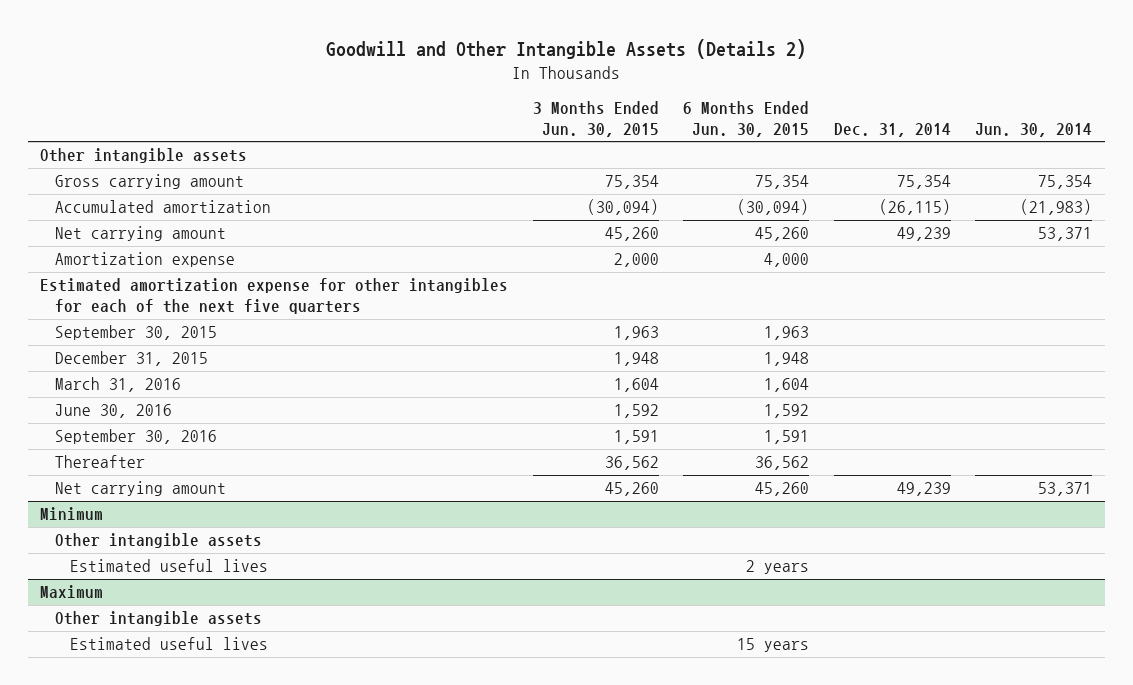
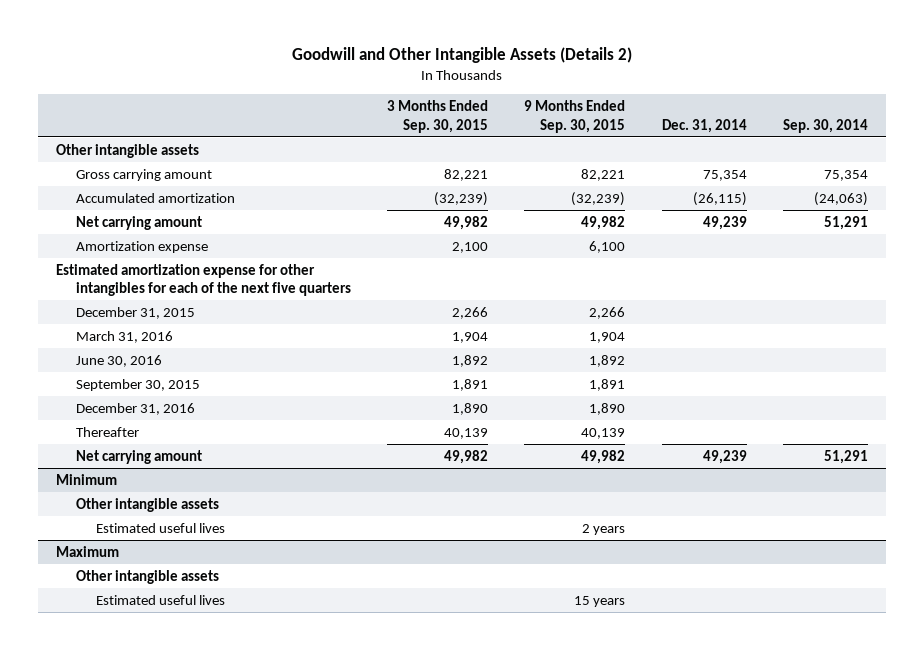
- | 3 Months Ended Jun. 30, 2015 | 6 Months Ended Jun. 30, 2015 | Dec. 31, 2014 | Jun. 30, 2014
+ | 3 Months Ended Sep. 30, 2015 | 9 Months Ended Sep. 30, 2015 | Dec. 31, 2014 | Sep. 30, 2014
- September 30, 2016 | 1,591 | 1,591 | |
moved down: September 30, 2015 | 1,891 | 1,891 | |
+ December 31, 2016 | 1,890 | 1,890 | |

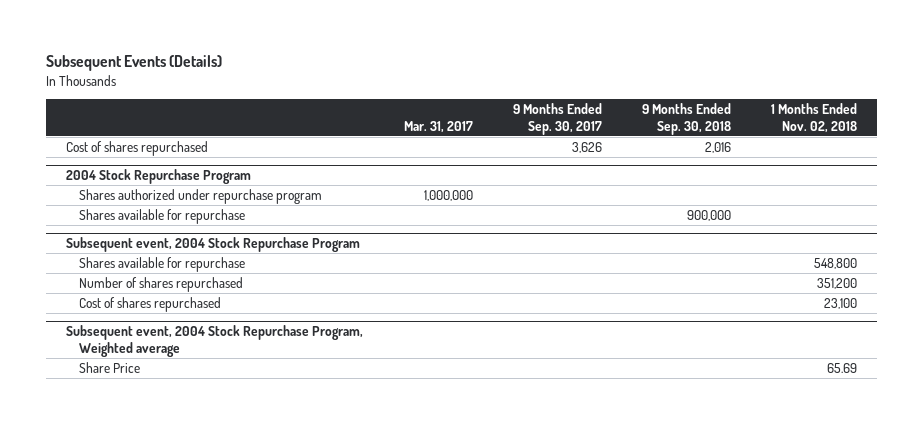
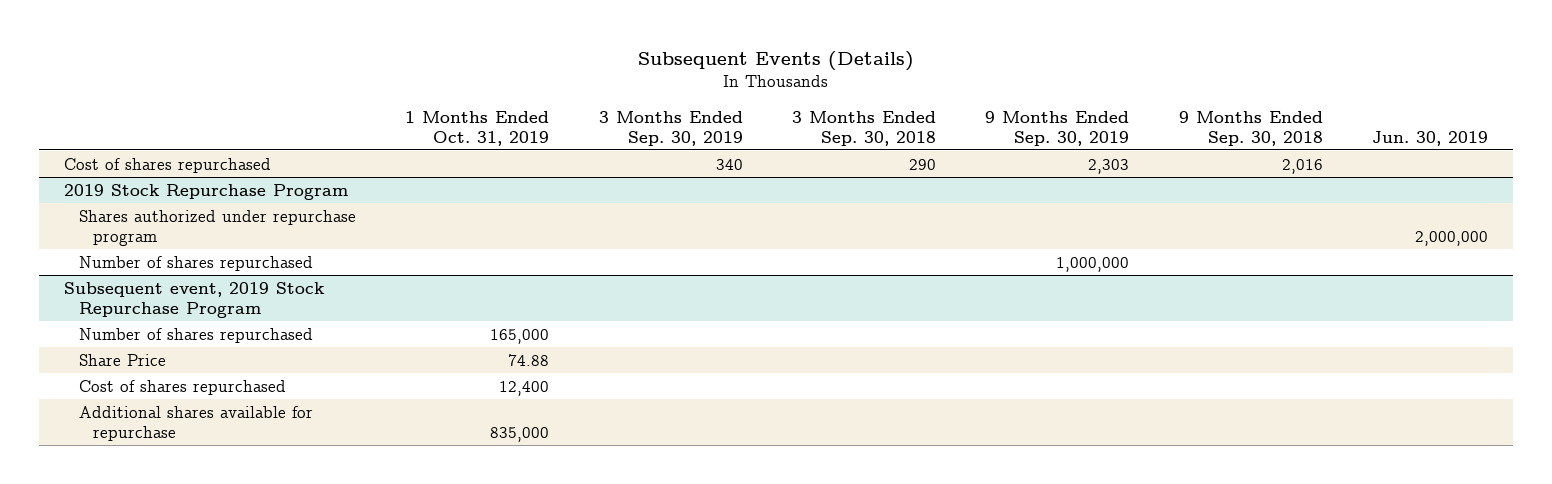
- | Mar. 31, 2017 | 9 Months Ended Sep. 30, 2017 | 9 Months Ended Sep. 30, 2018 | 1 Months Ended Nov. 02, 2018
+ | 1 Months Ended Oct. 31, 2019 | 3 Months Ended Sep. 30, 2019 | 3 Months Ended Sep. 30, 2018 | 9 Months Ended Sep. 30, 2019 | 9 Months Ended Sep. 30, 2018 | Jun. 30, 2019
- 2004 Stock Repurchase Program
- Shares authorized under repurchase program | 1,000,000 | | |
- Shares available for repurchase | | | 900,000 |
- Subsequent event, 2004 Stock Repurchase Program
- Shares available for repurchase | | | | 548,800
+ 2019 Stock Repurchase Program
+ Shares authorized under repurchase program | | | | | | 2,000,000
+ Number of shares repurchased | | | | 1,000,000 | |
+ Subsequent event, 2019 Stock Repurchase Program
+ Share Price | 74.88 | | | | |
- Subsequent event, 2004 Stock Repurchase Program, Weighted average
- Share Price | | | | 65.69
+ Additional shares available for repurchase | 835,000 | | | | |

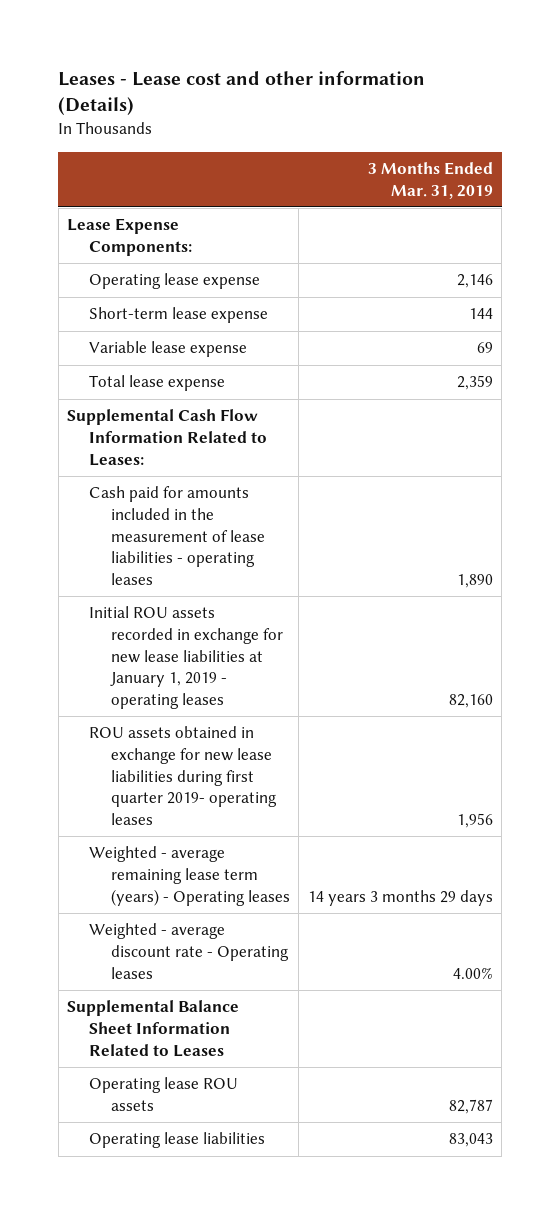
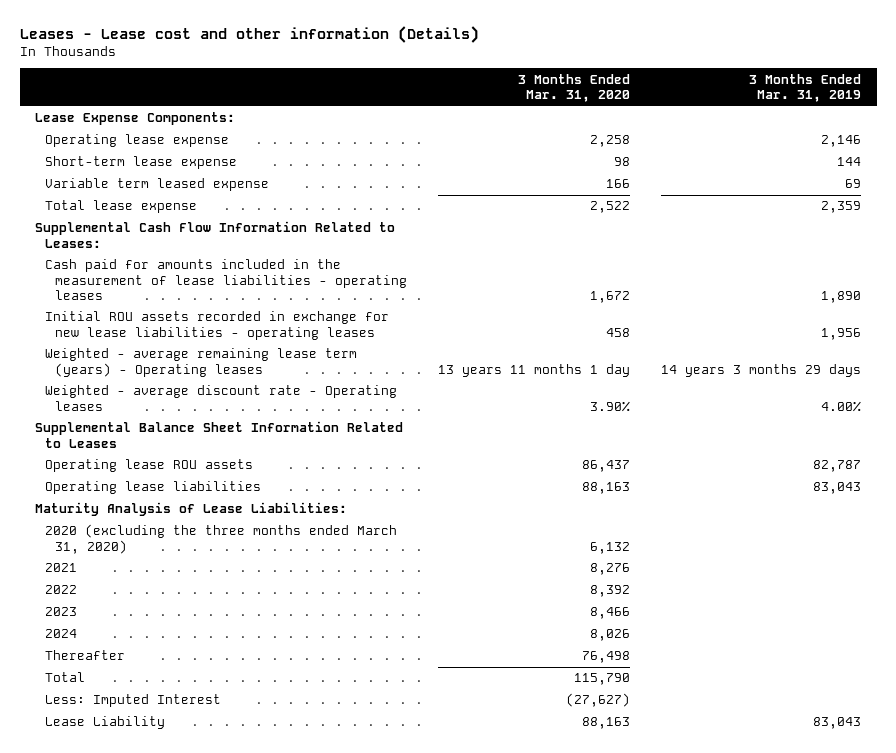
- | 3 Months Ended Mar. 31, 2019
+ | 3 Months Ended Mar. 31, 2020 | 3 Months Ended Mar. 31, 2019
- Variable lease expense | 69
+ Variable term leased expense | 166 | 69
- Initial ROU assets recorded in exchange for new lease liabilities at January 1, 2019 - operating leases | 82,160
- ROU assets obtained in exchange for new lease liabilities during first quarter 2019- operating leases | 1,956
+ Initial ROU assets recorded in exchange for new lease liabilities - operating leases | 458 | 1,956
+ Maturity Analysis of Lease Liabilities:
+ 2020 (excluding the three months ended March 31, 2020) | 6,132 |
+ 2021 | 8,276 |
+ 2022 | 8,392 |
+ 2023 | 8,466 |
+ 2024 | 8,026 |
+ Thereafter | 76,498 |
+ Total | 115,790 |
+ Less: Imputed Interest | (27,627) |
+ Lease Liability | 88,163 | 83,043

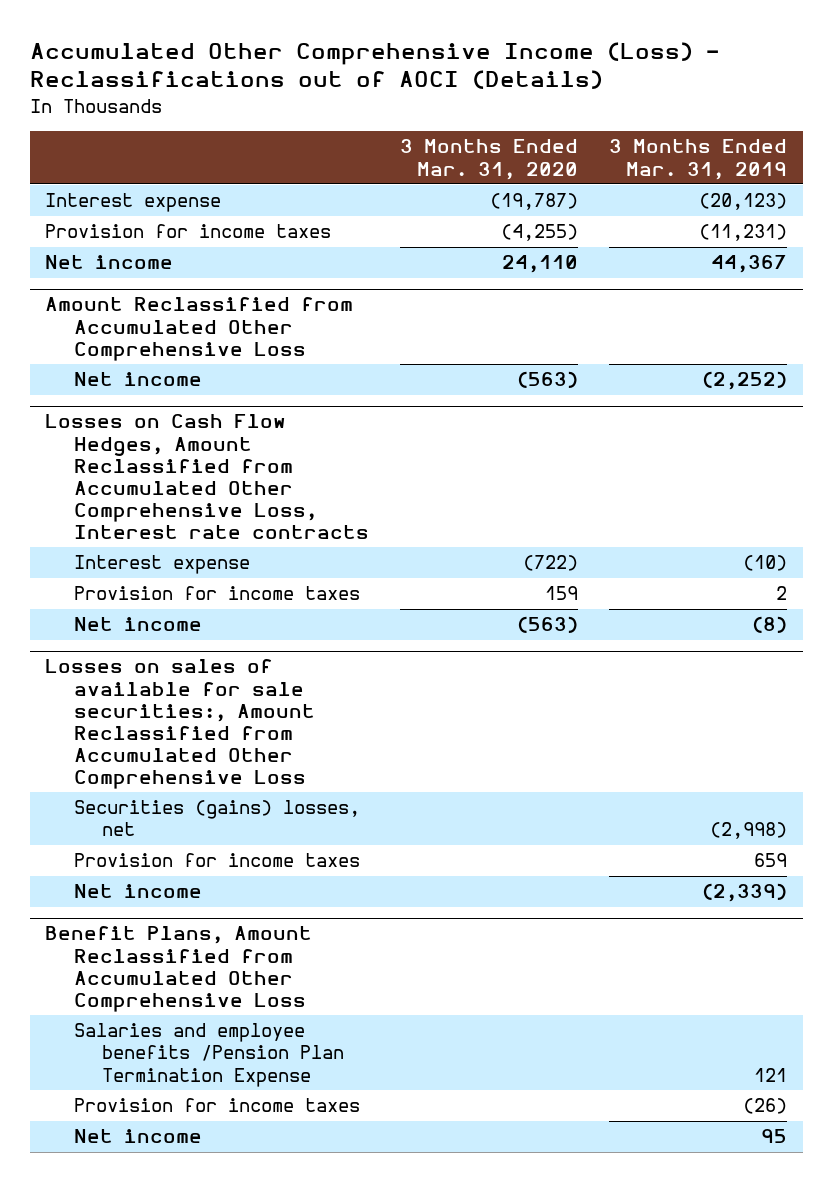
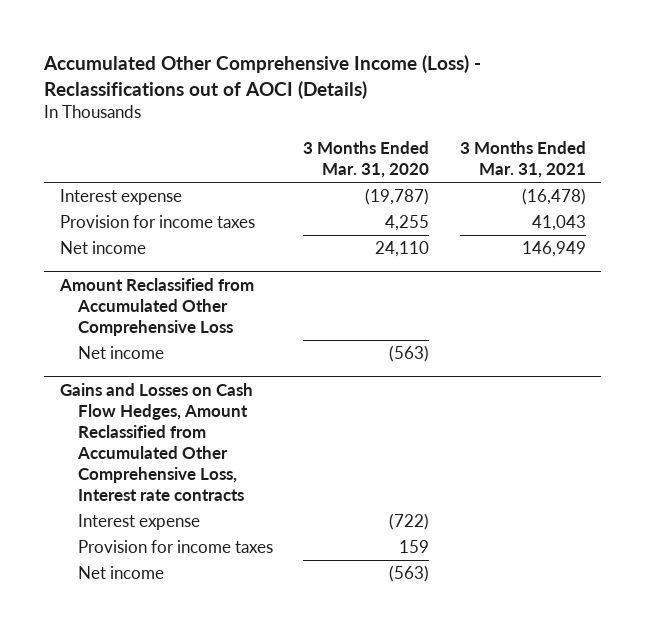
- | 3 Months Ended Mar. 31, 2020 | 3 Months Ended Mar. 31, 2019
+ | 3 Months Ended Mar. 31, 2020 | 3 Months Ended Mar. 31, 2021
- Provision for income taxes | (4,255) | (11,231)
+ Provision for income taxes | 4,255 | 41,043
- Losses on Cash Flow Hedges, Amount Reclassified from Accumulated Other Comprehensive Loss, Interest rate contracts
+ Gains and Losses on Cash Flow Hedges, Amount Reclassified from Accumulated Other Comprehensive Loss, Interest rate contracts
- Losses on sales of available for sale securities:, Amount Reclassified from Accumulated Other Comprehensive Loss
- Securities (gains) losses, net | | (2,998)
- Provision for income taxes | | 659
- Net income | | (2,339)
- Benefit Plans, Amount Reclassified from Accumulated Other Comprehensive Loss
- Salaries and employee benefits /Pension Plan Termination Expense | | 121
- Provision for income taxes | | (26)
- Net income | | 95

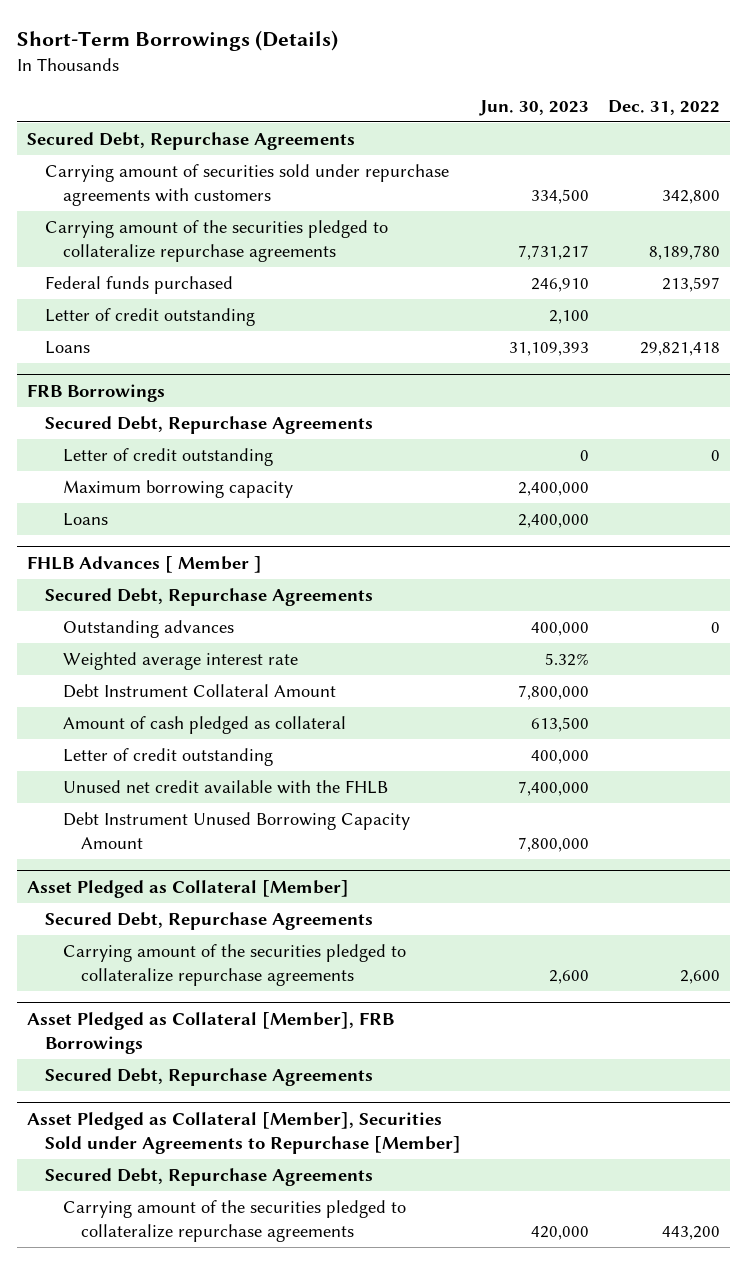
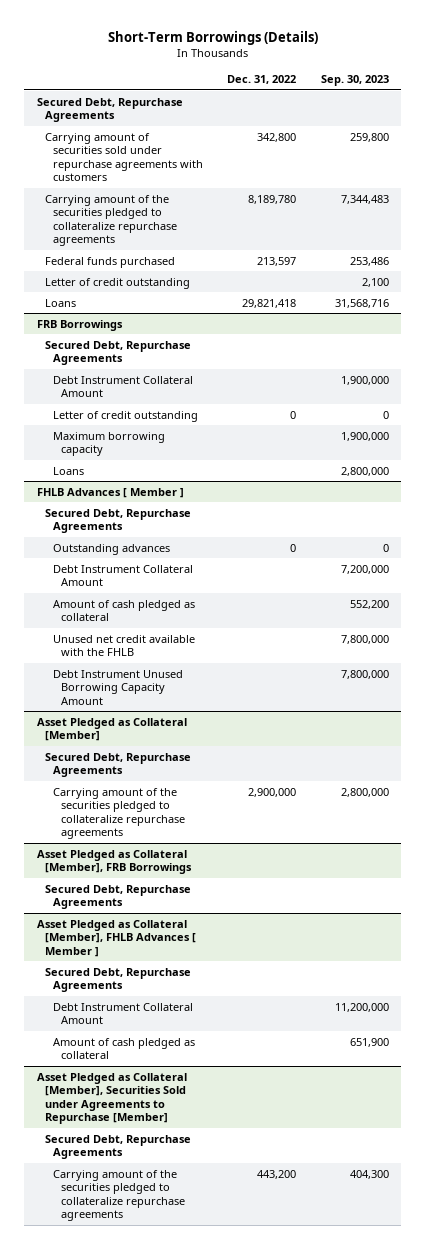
- | Jun. 30, 2023 | Dec. 31, 2022
+ | Dec. 31, 2022 | Sep. 30, 2023
@ FRB Borrowings
+ Debt Instrument Collateral Amount | | 1,900,000
@ FHLB Advances [ Member ]
- Weighted average interest rate | 5.32% |
- Letter of credit outstanding | 400,000 |
@ Asset Pledged as Collateral [Member]
- Carrying amount of the securities pledged to collateralize repurchase agreements | 2,600 | 2,600
+ Carrying amount of the securities pledged to collateralize repurchase agreements | 2,900,000 | 2,800,000
+ Asset Pledged as Collateral [Member], FHLB Advances [ Member ]
+ Secured Debt, Repurchase Agreements
+ Debt Instrument Collateral Amount | | 11,200,000
+ Amount of cash pledged as collateral | | 651,900

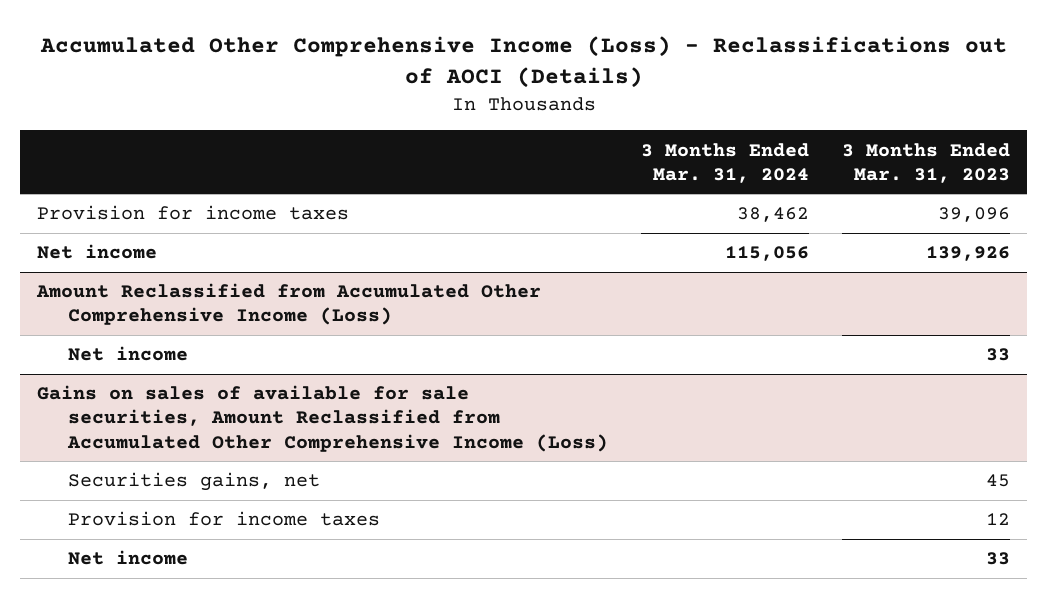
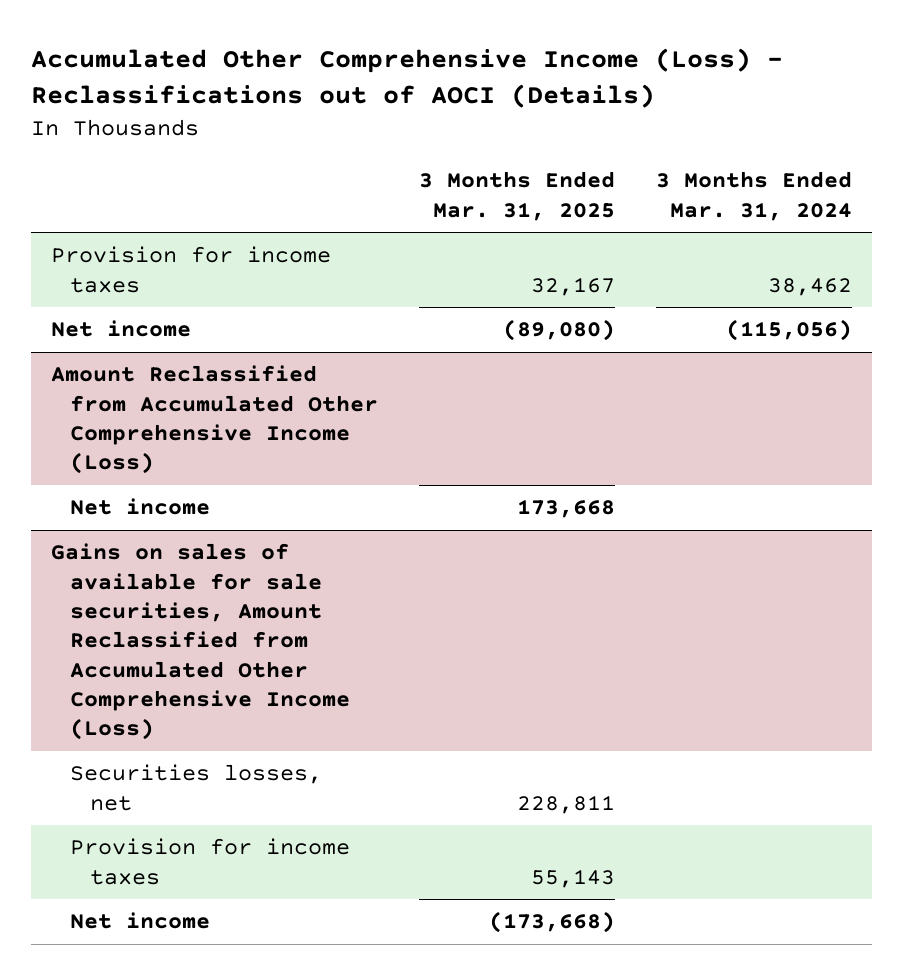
- | 3 Months Ended Mar. 31, 2024 | 3 Months Ended Mar. 31, 2023
+ | 3 Months Ended Mar. 31, 2025 | 3 Months Ended Mar. 31, 2024
- Net income | 115,056 | 139,926
+ Net income | (89,080) | (115,056)
@ Gains on sales of available for sale securities, Amount Reclassified from Accumulated Other Comprehensive Income (Loss)
- Securities gains, net | | 45
+ Securities losses, net | 228,811 |

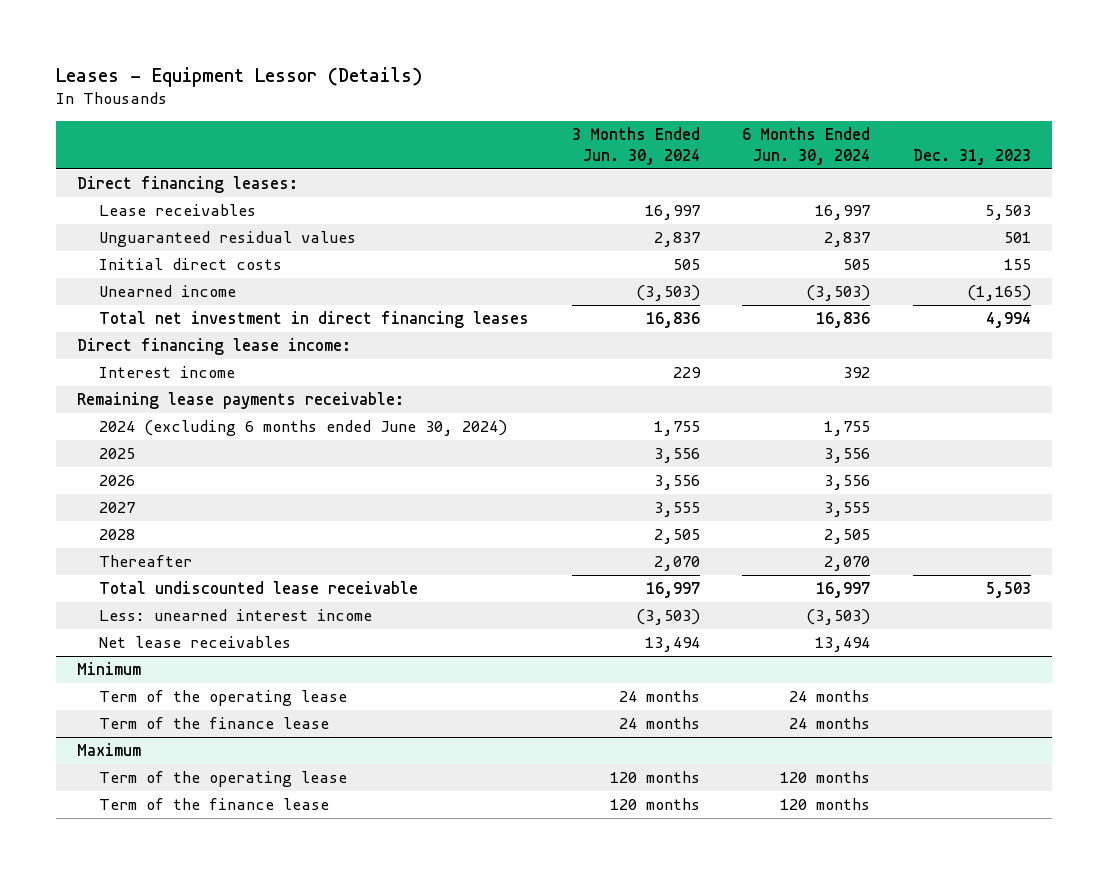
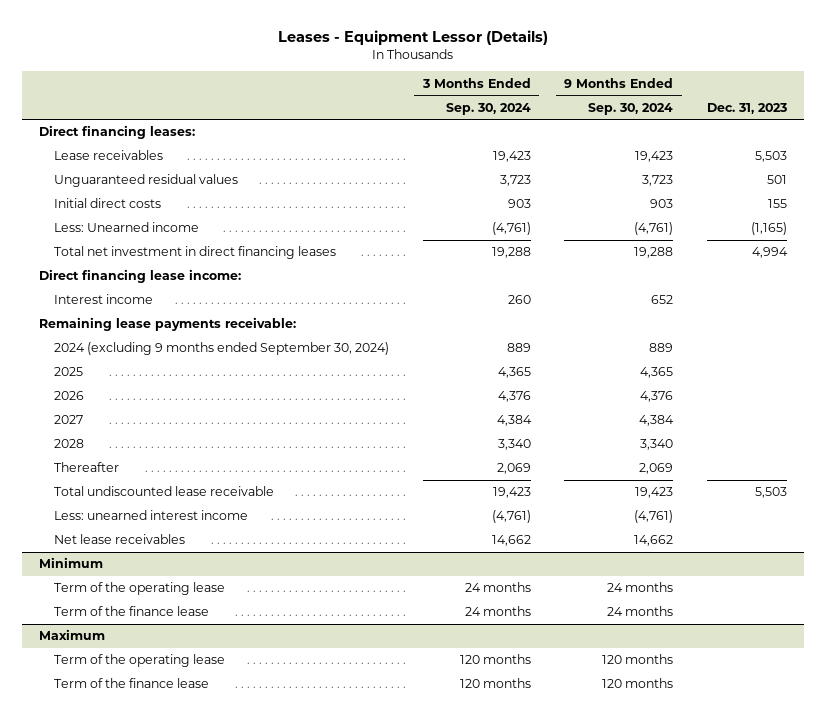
- | 3 Months Ended Jun. 30, 2024 | 6 Months Ended Jun. 30, 2024 | Dec. 31, 2023
+ | 3 Months Ended Sep. 30, 2024 | 9 Months Ended Sep. 30, 2024 | Dec. 31, 2023
- Unearned income | (3,503) | (3,503) | (1,165)
+ Less: Unearned income | (4,761) | (4,761) | (1,165)
- 2024 (excluding 6 months ended June 30, 2024) | 1,755 | 1,755 |
+ 2024 (excluding 9 months ended September 30, 2024) | 889 | 889 |

